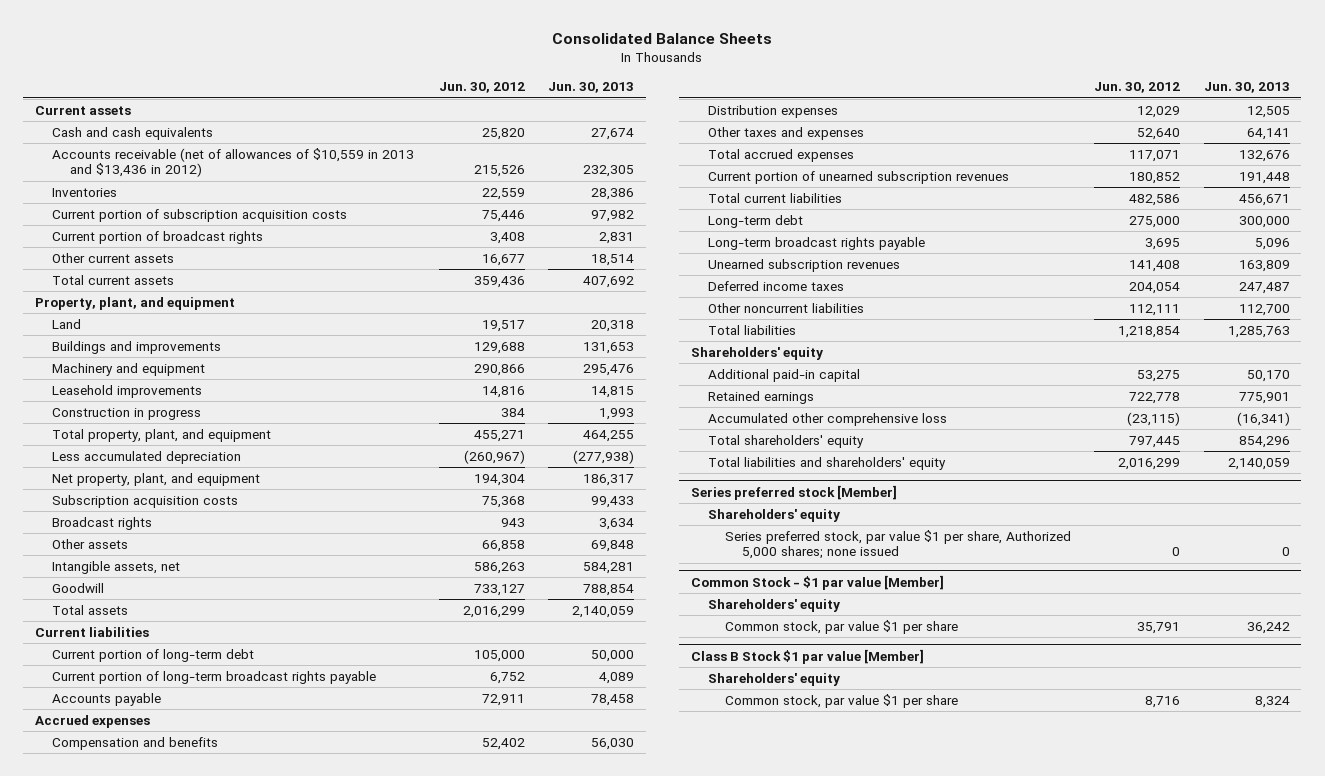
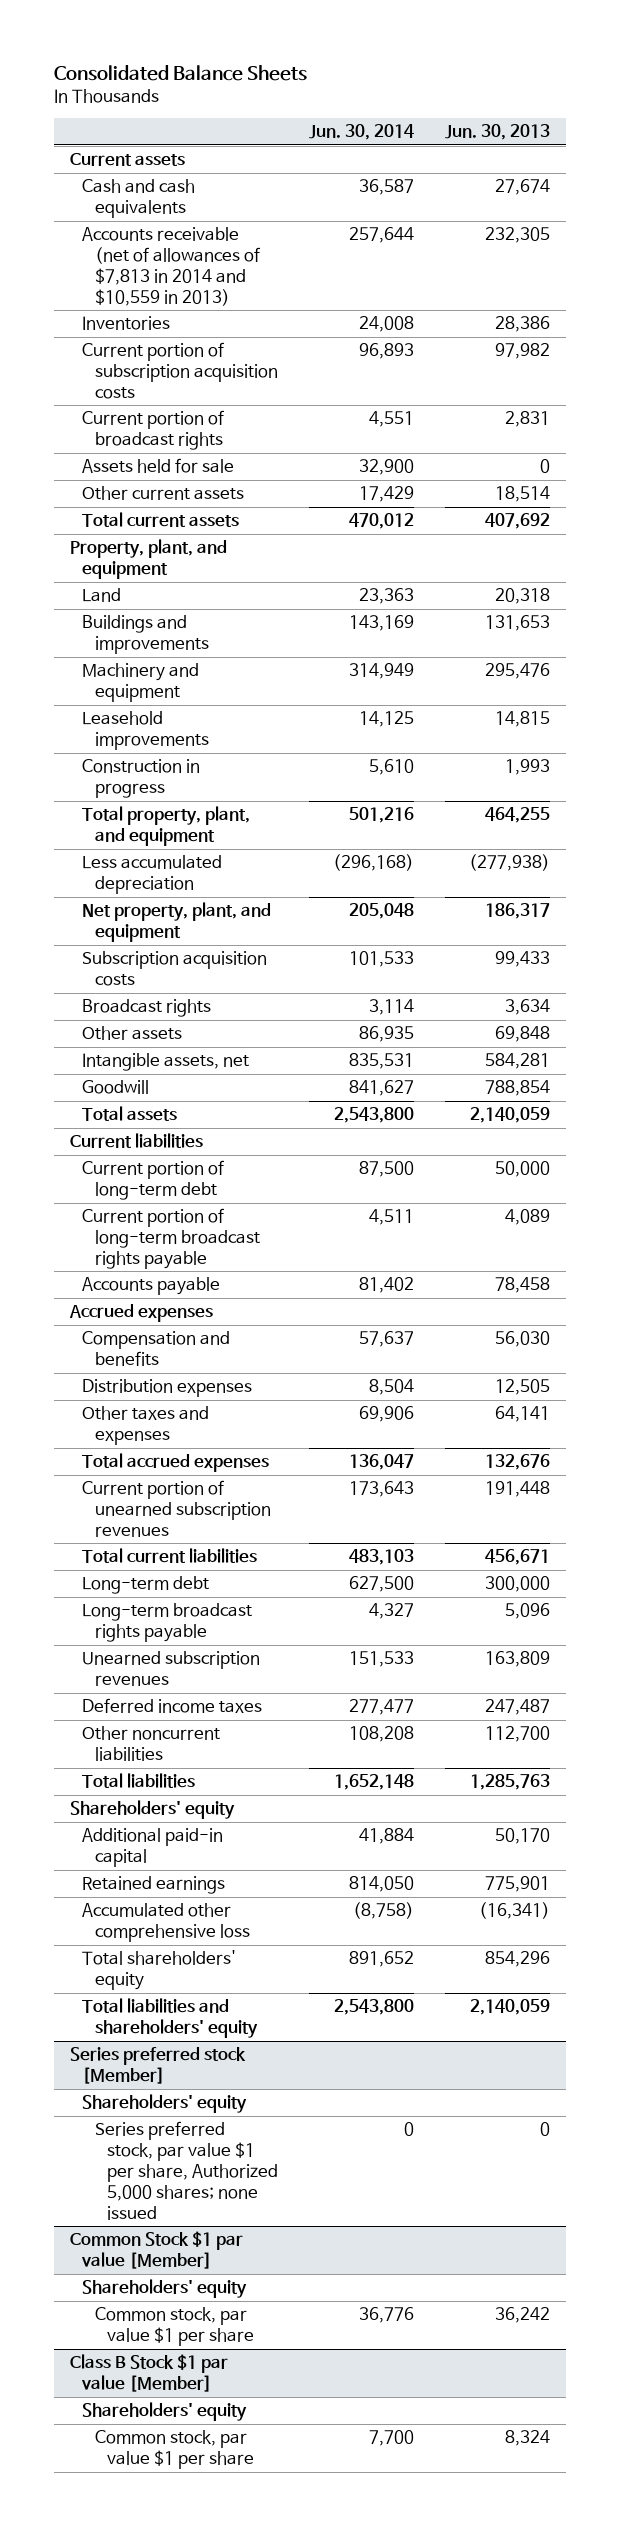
- | Jun. 30, 2012 | Jun. 30, 2013
+ | Jun. 30, 2014 | Jun. 30, 2013
- Accounts receivable (net of allowances of $10,559 in 2013 and $13,436 in 2012) | 215,526 | 232,305
+ Accounts receivable (net of allowances of $7,813 in 2014 and $10,559 in 2013) | 257,644 | 232,305
+ Assets held for sale | 32,900 | 0
- Common Stock - $1 par value [Member]
+ Common Stock $1 par value [Member]

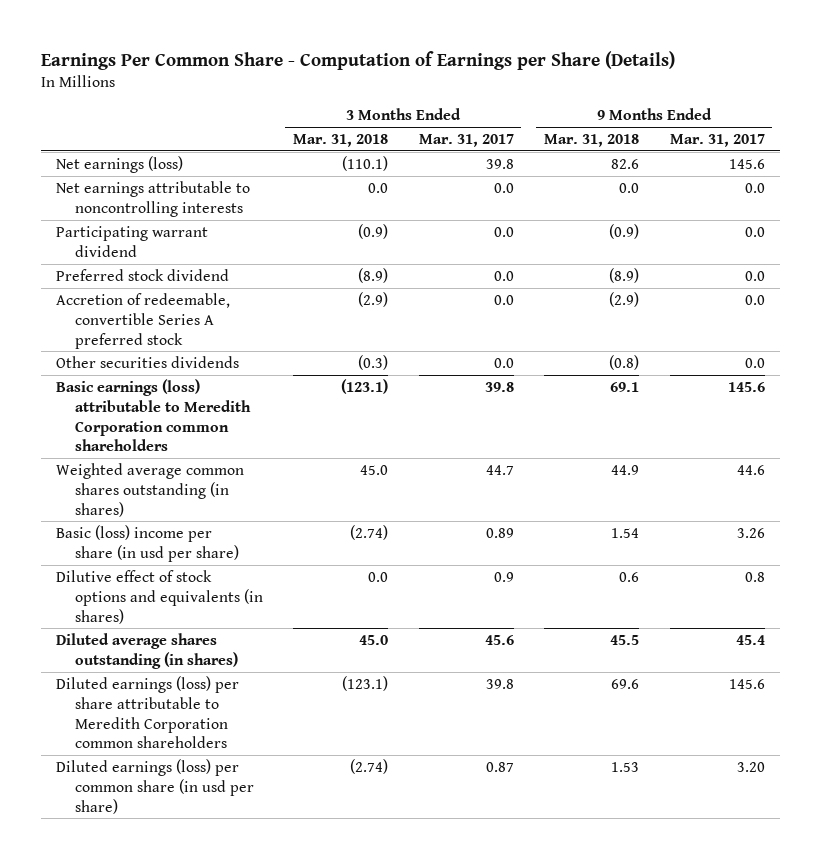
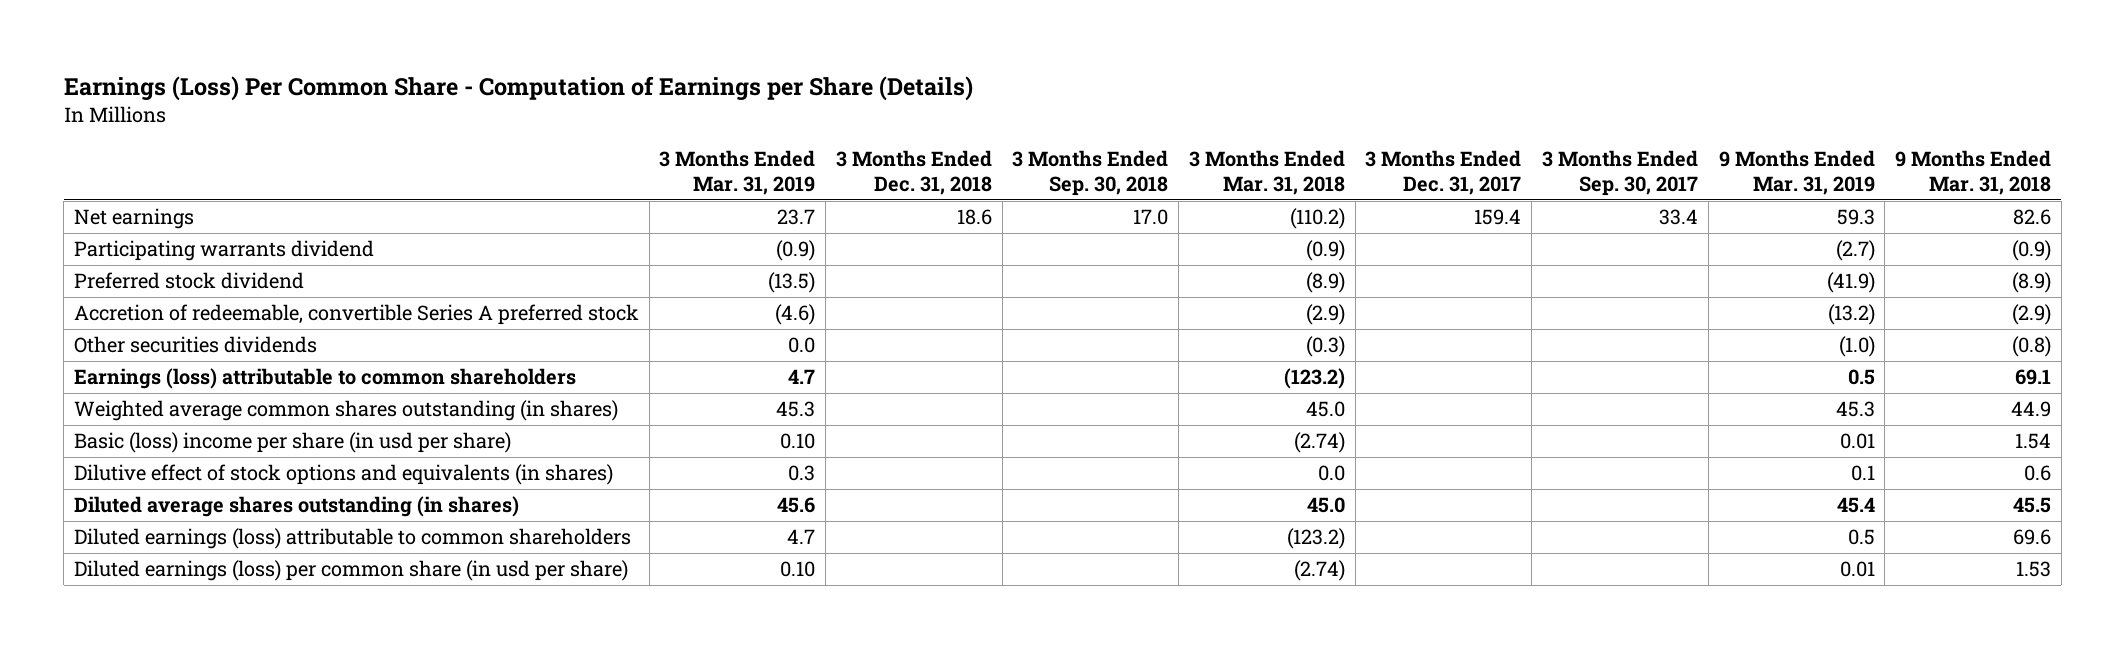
- Earnings Per Common Share - Computation of Earnings per Share (Details)
+ Earnings (Loss) Per Common Share - Computation of Earnings per Share (Details)
- | 3 Months Ended Mar. 31, 2018 | 3 Months Ended Mar. 31, 2017 | 9 Months Ended Mar. 31, 2018 | 9 Months Ended Mar. 31, 2017
+ | 3 Months Ended Mar. 31, 2019 | 3 Months Ended Dec. 31, 2018 | 3 Months Ended Sep. 30, 2018 | 3 Months Ended Mar. 31, 2018 | 3 Months Ended Dec. 31, 2017 | 3 Months Ended Sep. 30, 2017 | 9 Months Ended Mar. 31, 2019 | 9 Months Ended Mar. 31, 2018
- Net earnings (loss) | (110.1) | 39.8 | 82.6 | 145.6
- Net earnings attributable to noncontrolling interests | 0.0 | 0.0 | 0.0 | 0.0
- Participating warrant dividend | (0.9) | 0.0 | (0.9) | 0.0
+ Net earnings | 23.7 | 18.6 | 17.0 | (110.2) | 159.4 | 33.4 | 59.3 | 82.6
+ Participating warrants dividend | (0.9) | | | (0.9) | | | (2.7) | (0.9)
- Basic earnings (loss) attributable to Meredith Corporation common shareholders | (123.1) | 39.8 | 69.1 | 145.6
+ Earnings (loss) attributable to common shareholders | 4.7 | | | (123.2) | | | 0.5 | 69.1
- Diluted earnings (loss) per share attributable to Meredith Corporation common shareholders | (123.1) | 39.8 | 69.6 | 145.6
+ Diluted earnings (loss) attributable to common shareholders | 4.7 | | | (123.2) | | | 0.5 | 69.6

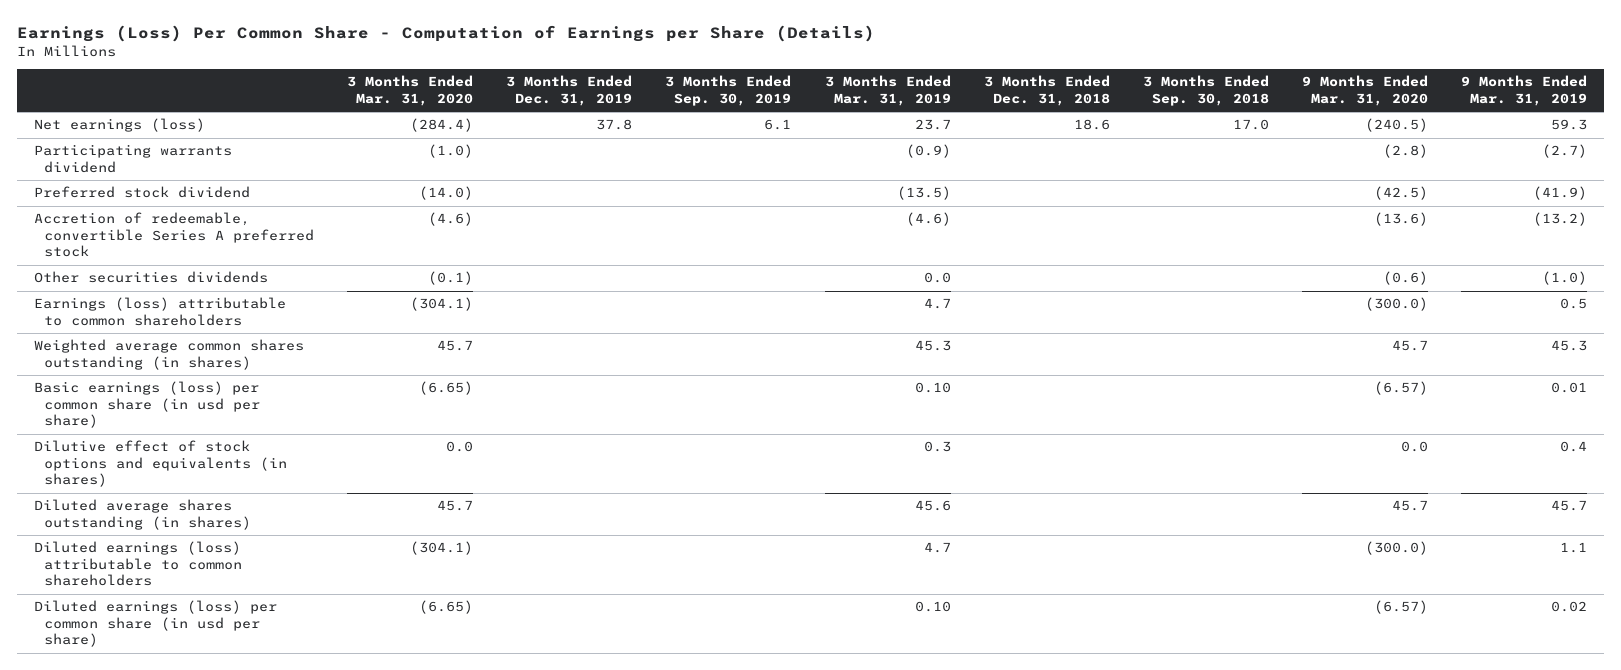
- | 3 Months Ended Mar. 31, 2019 | 3 Months Ended Dec. 31, 2018 | 3 Months Ended Sep. 30, 2018 | 3 Months Ended Mar. 31, 2018 | 3 Months Ended Dec. 31, 2017 | 3 Months Ended Sep. 30, 2017 | 9 Months Ended Mar. 31, 2019 | 9 Months Ended Mar. 31, 2018
+ | 3 Months Ended Mar. 31, 2020 | 3 Months Ended Dec. 31, 2019 | 3 Months Ended Sep. 30, 2019 | 3 Months Ended Mar. 31, 2019 | 3 Months Ended Dec. 31, 2018 | 3 Months Ended Sep. 30, 2018 | 9 Months Ended Mar. 31, 2020 | 9 Months Ended Mar. 31, 2019
- Net earnings | 23.7 | 18.6 | 17.0 | (110.2) | 159.4 | 33.4 | 59.3 | 82.6
+ Net earnings (loss) | (284.4) | 37.8 | 6.1 | 23.7 | 18.6 | 17.0 | (240.5) | 59.3
- Basic (loss) income per share (in usd per share) | 0.10 | | | (2.74) | | | 0.01 | 1.54
- Dilutive effect of stock options and equivalents (in shares) | 0.3 | | | 0.0 | | | 0.1 | 0.6
- Diluted average shares outstanding (in shares) | 45.6 | | | 45.0 | | | 45.4 | 45.5
- Diluted earnings (loss) attributable to common shareholders | 4.7 | | | (123.2) | | | 0.5 | 69.6
- Diluted earnings (loss) per common share (in usd per share) | 0.10 | | | (2.74) | | | 0.01 | 1.53
+ Basic earnings (loss) per common share (in usd per share) | (6.65) | | | 0.10 | | | (6.57) | 0.01
+ Dilutive effect of stock options and equivalents (in shares) | 0.0 | | | 0.3 | | | 0.0 | 0.4
+ Diluted average shares outstanding (in shares) | 45.7 | | | 45.6 | | | 45.7 | 45.7
+ Diluted earnings (loss) attributable to common shareholders | (304.1) | | | 4.7 | | | (300.0) | 1.1
+ Diluted earnings (loss) per common share (in usd per share) | (6.65) | | | 0.10 | | | (6.57) | 0.02

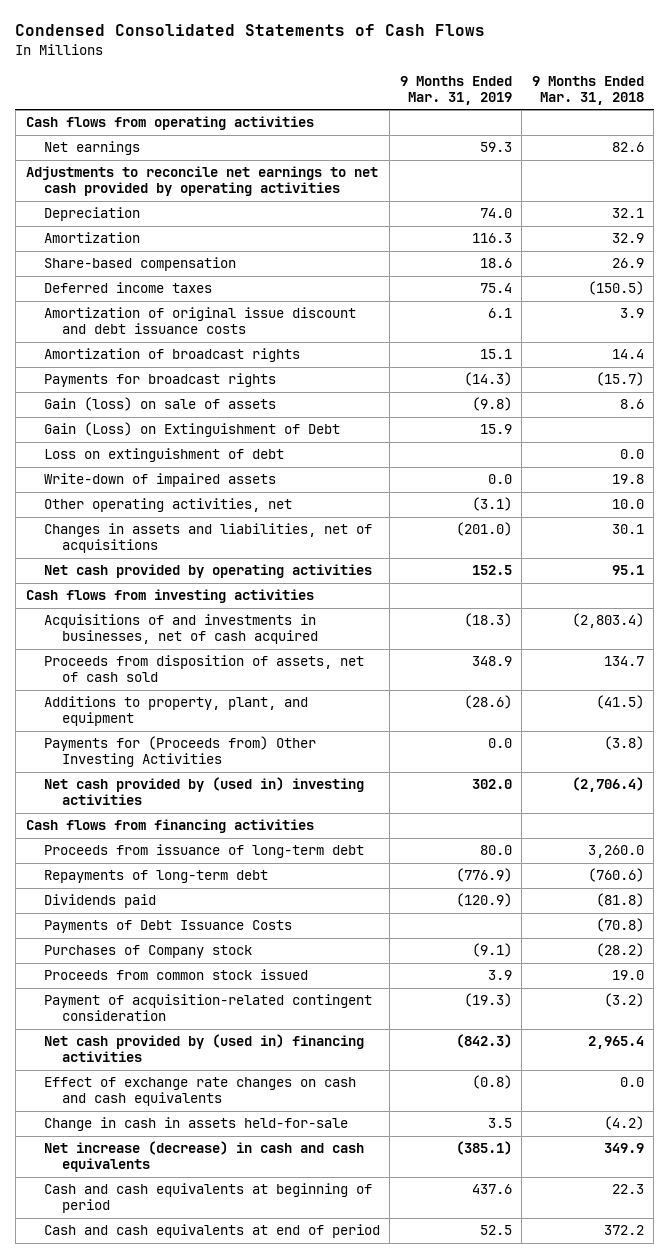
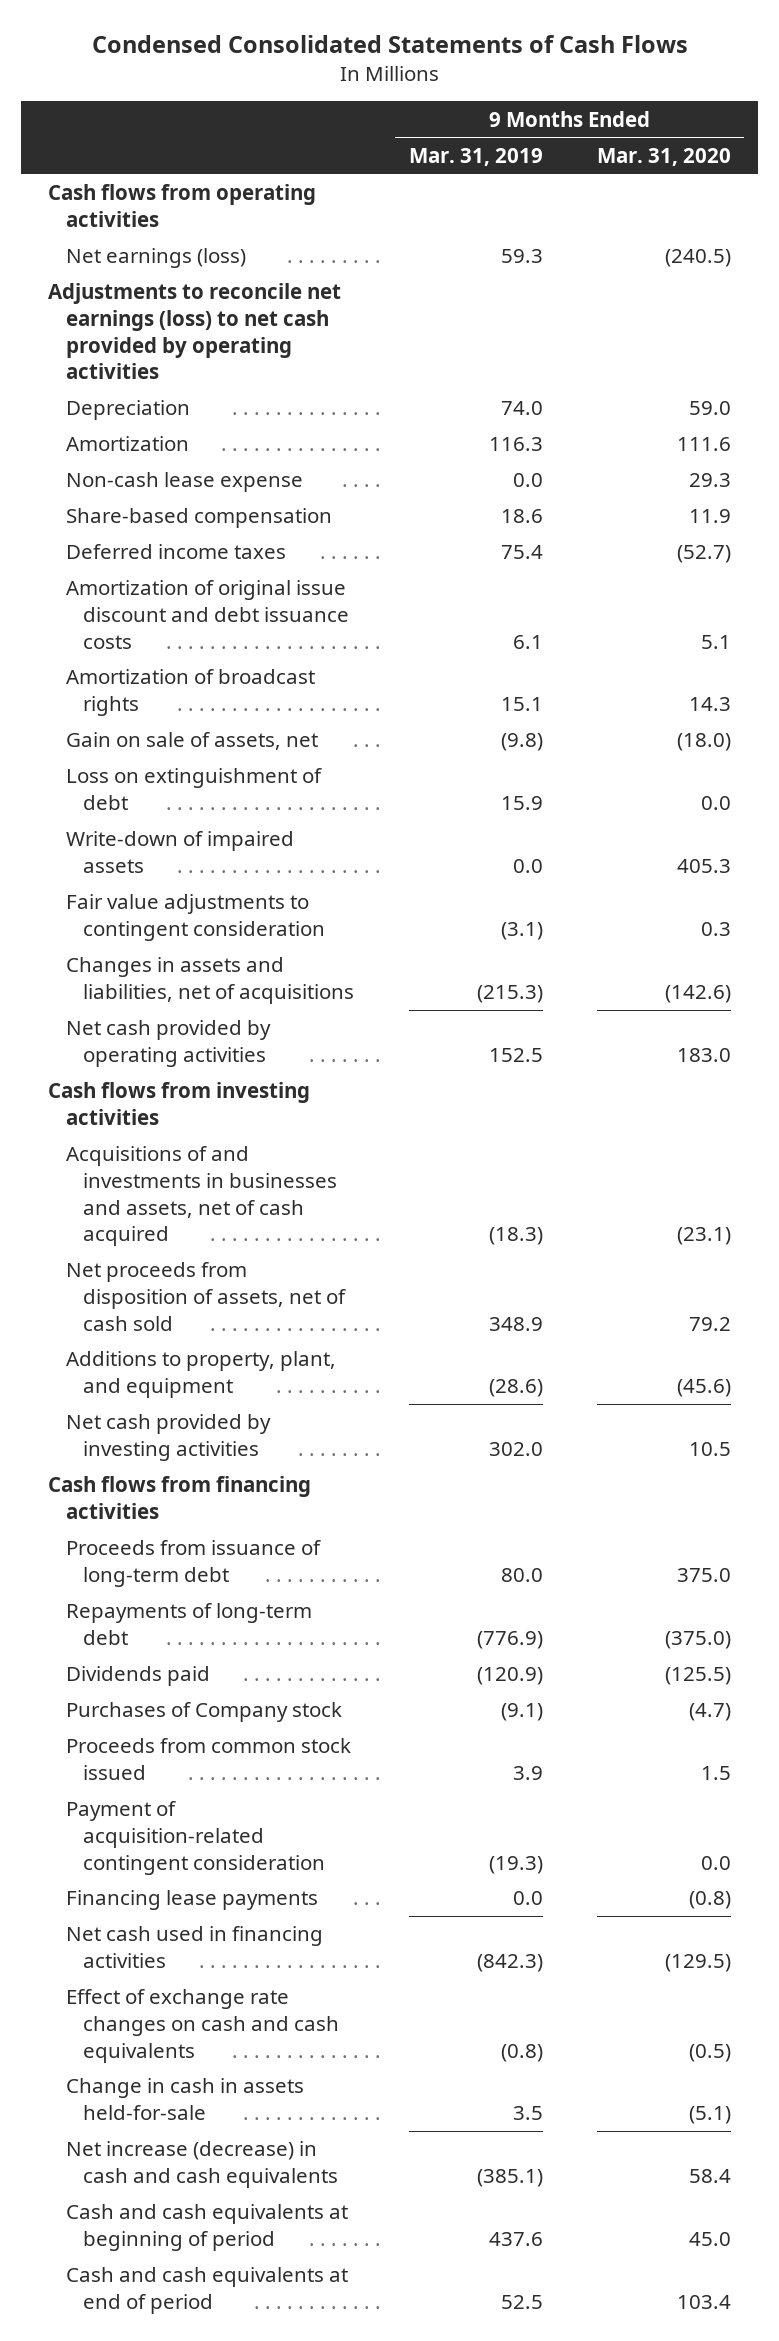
- | 9 Months Ended Mar. 31, 2019 | 9 Months Ended Mar. 31, 2018
+ | 9 Months Ended Mar. 31, 2019 | 9 Months Ended Mar. 31, 2020
- Net earnings | 59.3 | 82.6
- Adjustments to reconcile net earnings to net cash provided by operating activities
+ Net earnings (loss) | 59.3 | (240.5)
+ Adjustments to reconcile net earnings (loss) to net cash provided by operating activities
+ Non-cash lease expense | 0.0 | 29.3
- Payments for broadcast rights | (14.3) | (15.7)
- Gain (loss) on sale of assets | (9.8) | 8.6
- Gain (Loss) on Extinguishment of Debt | 15.9 |
- Loss on extinguishment of debt | | 0.0
+ Gain on sale of assets, net | (9.8) | (18.0)
+ Loss on extinguishment of debt | 15.9 | 0.0
- Other operating activities, net | (3.1) | 10.0
- Changes in assets and liabilities, net of acquisitions | (201.0) | 30.1
+ Fair value adjustments to contingent consideration | (3.1) | 0.3
+ Changes in assets and liabilities, net of acquisitions | (215.3) | (142.6)
- Acquisitions of and investments in businesses, net of cash acquired | (18.3) | (2,803.4)
- Proceeds from disposition of assets, net of cash sold | 348.9 | 134.7
+ Acquisitions of and investments in businesses and assets, net of cash acquired | (18.3) | (23.1)
+ Net proceeds from disposition of assets, net of cash sold | 348.9 | 79.2
- Payments for (Proceeds from) Other Investing Activities | 0.0 | (3.8)
- Net cash provided by (used in) investing activities | 302.0 | (2,706.4)
+ Net cash provided by investing activities | 302.0 | 10.5
- Payments of Debt Issuance Costs | | (70.8)
- Net cash provided by (used in) financing activities | (842.3) | 2,965.4
+ Financing lease payments | 0.0 | (0.8)
+ Net cash used in financing activities | (842.3) | (129.5)

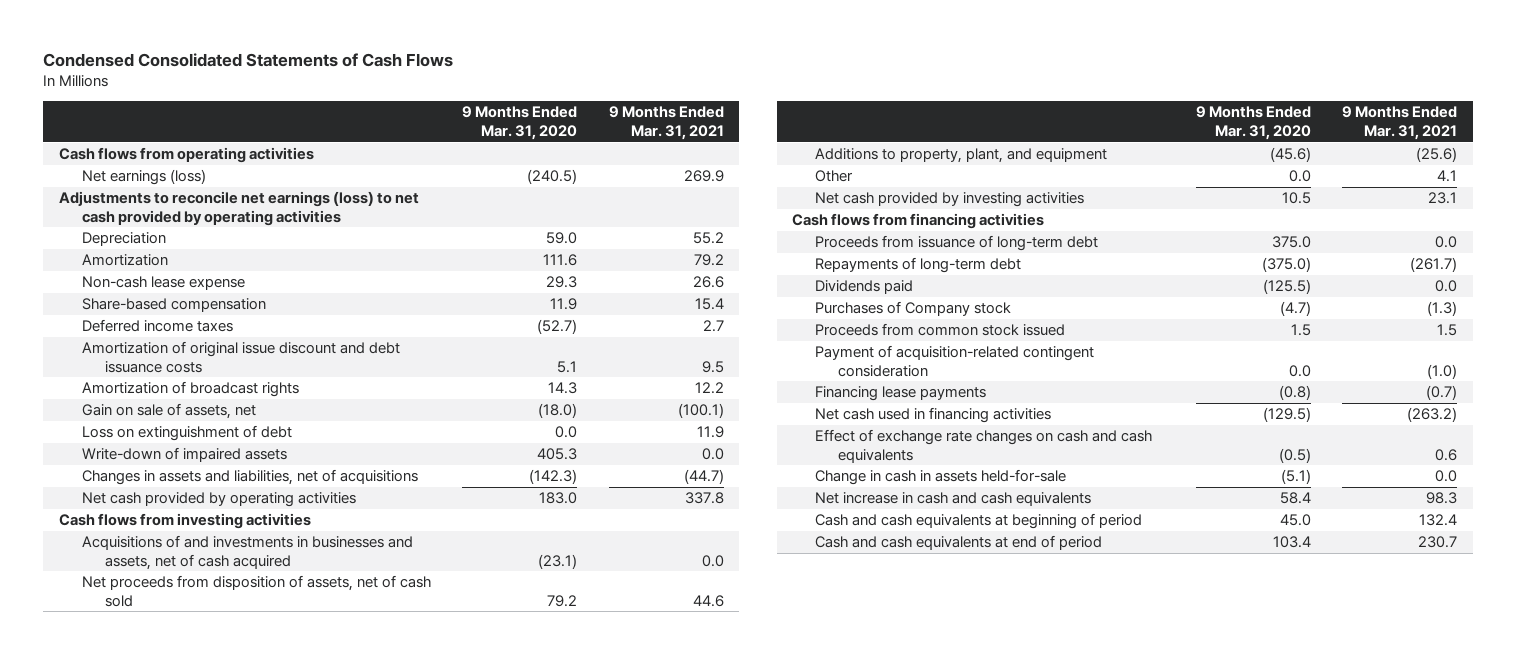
- | 9 Months Ended Mar. 31, 2019 | 9 Months Ended Mar. 31, 2020
+ | 9 Months Ended Mar. 31, 2020 | 9 Months Ended Mar. 31, 2021
- Fair value adjustments to contingent consideration | (3.1) | 0.3
- Changes in assets and liabilities, net of acquisitions | (215.3) | (142.6)
+ Changes in assets and liabilities, net of acquisitions | (142.3) | (44.7)
+ Other | 0.0 | 4.1
- Net increase (decrease) in cash and cash equivalents | (385.1) | 58.4
+ Net increase in cash and cash equivalents | 58.4 | 98.3

